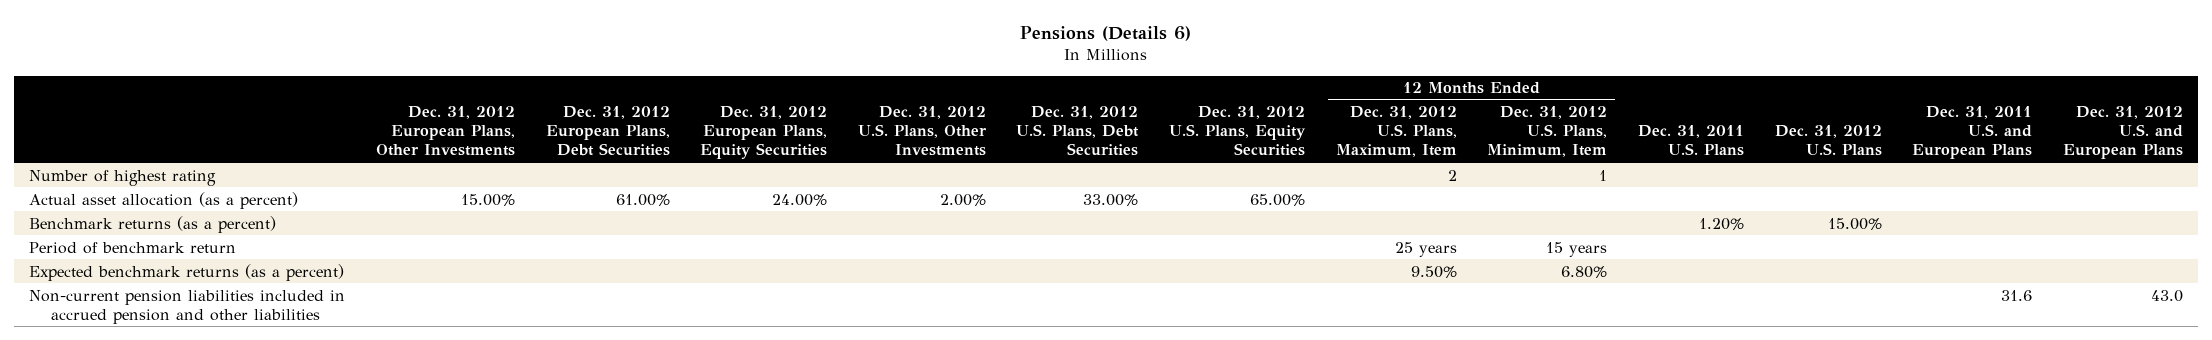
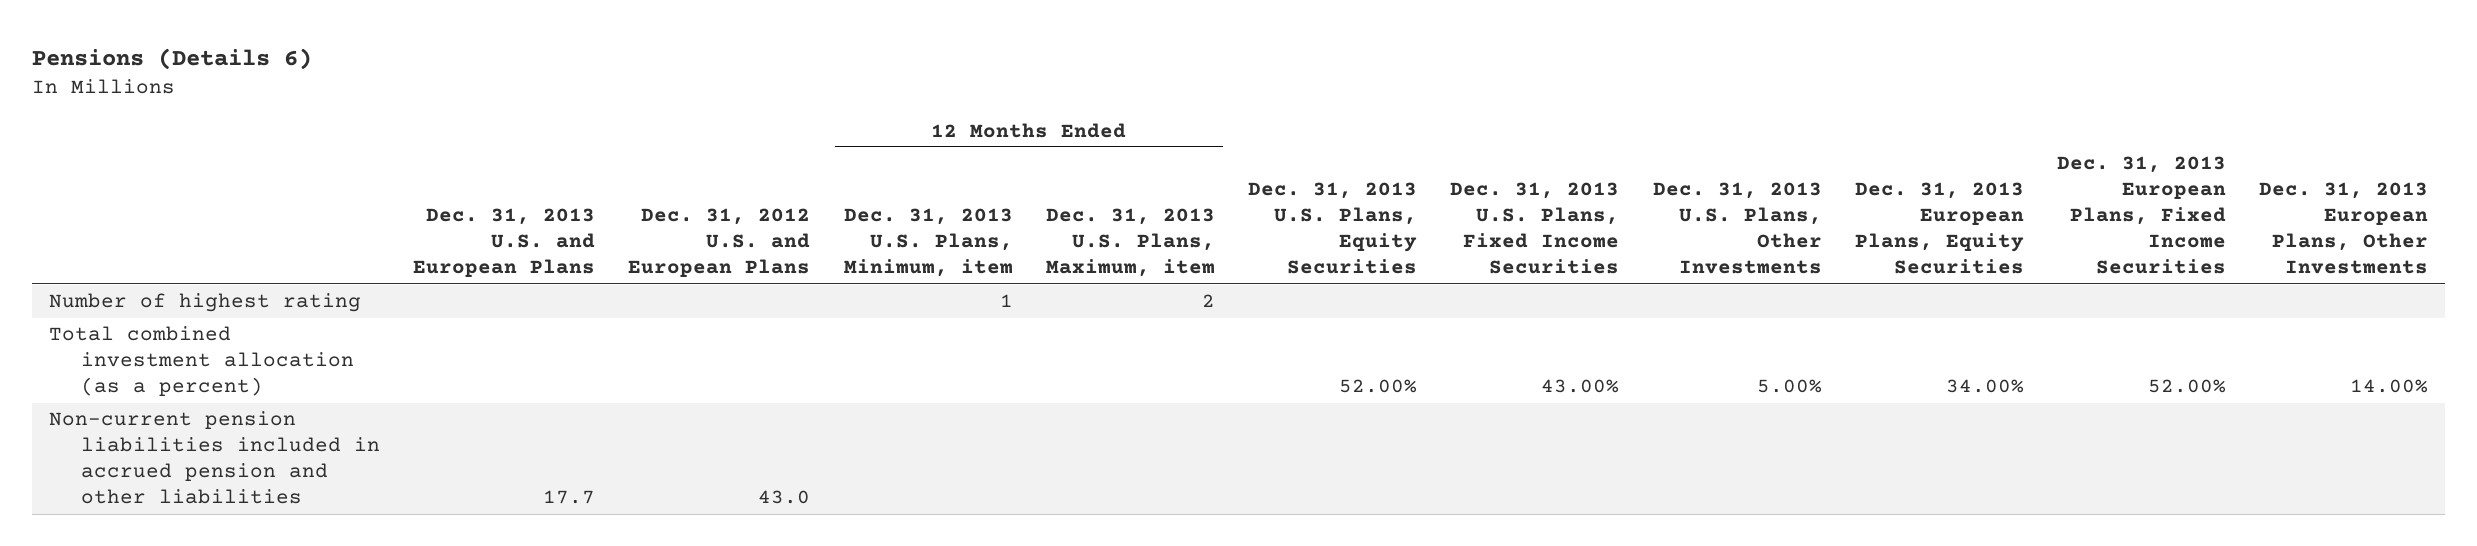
- | Dec. 31, 2012 European Plans, Other Investments | Dec. 31, 2012 European Plans, Debt Securities | Dec. 31, 2012 European Plans, Equity Securities | Dec. 31, 2012 U.S. Plans, Other Investments | Dec. 31, 2012 U.S. Plans, Debt Securities | Dec. 31, 2012 U.S. Plans, Equity Securities | 12 Months Ended Dec. 31, 2012 U.S. Plans, Maximum, Item | 12 Months Ended Dec. 31, 2012 U.S. Plans, Minimum, Item | Dec. 31, 2011 U.S. Plans | Dec. 31, 2012 U.S. Plans | Dec. 31, 2011 U.S. and European Plans | Dec. 31, 2012 U.S. and European Plans
+ | Dec. 31, 2013 U.S. and European Plans | Dec. 31, 2012 U.S. and European Plans | 12 Months Ended Dec. 31, 2013 U.S. Plans, Minimum, item | 12 Months Ended Dec. 31, 2013 U.S. Plans, Maximum, item | Dec. 31, 2013 U.S. Plans, Equity Securities | Dec. 31, 2013 U.S. Plans, Fixed Income Securities | Dec. 31, 2013 U.S. Plans, Other Investments | Dec. 31, 2013 European Plans, Equity Securities | Dec. 31, 2013 European Plans, Fixed Income Securities | Dec. 31, 2013 European Plans, Other Investments
- Actual asset allocation (as a percent) | 15.00% | 61.00% | 24.00% | 2.00% | 33.00% | 65.00% | | | | | |
- Benchmark returns (as a percent) | | | | | | | | | 1.20% | 15.00% | |
- Period of benchmark return | | | | | | | 25 years | 15 years | | | |
- Expected benchmark returns (as a percent) | | | | | | | 9.50% | 6.80% | | | |
+ Total combined investment allocation (as a percent) | | | | | 52.00% | 43.00% | 5.00% | 34.00% | 52.00% | 14.00%

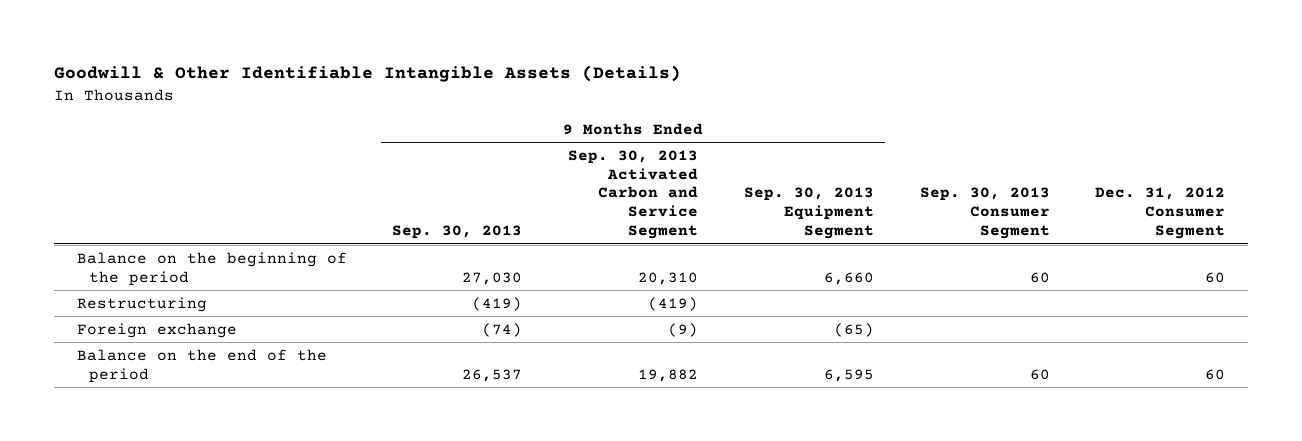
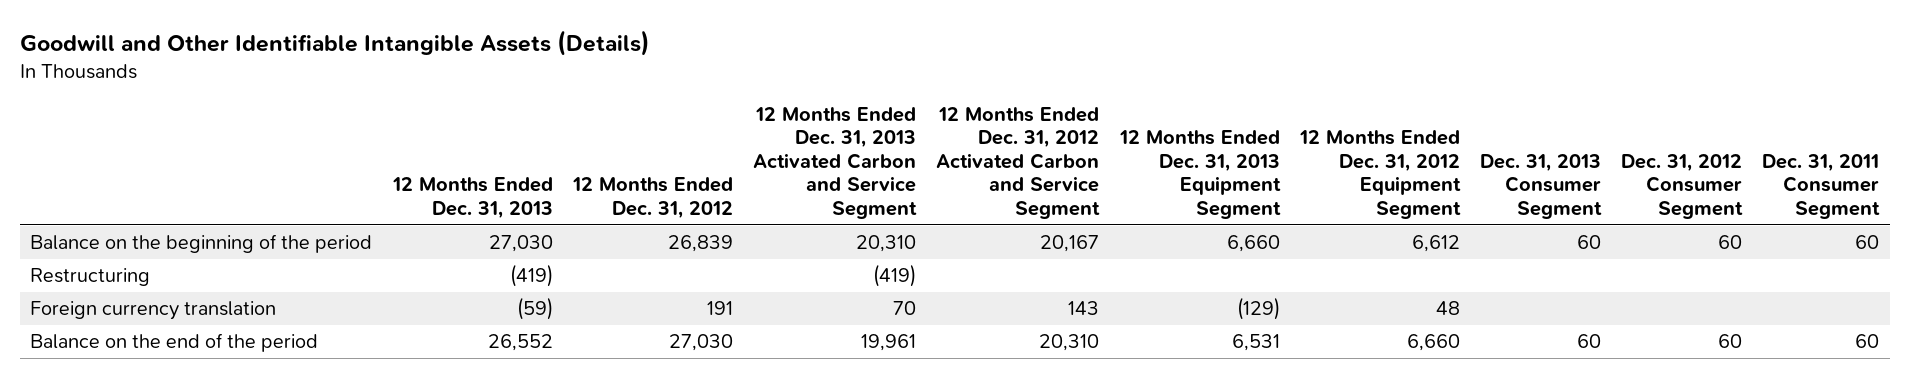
- Goodwill & Other Identifiable Intangible Assets (Details)
+ Goodwill and Other Identifiable Intangible Assets (Details)
- | 9 Months Ended Sep. 30, 2013 | 9 Months Ended Sep. 30, 2013 Activated Carbon and Service Segment | 9 Months Ended Sep. 30, 2013 Equipment Segment | Sep. 30, 2013 Consumer Segment | Dec. 31, 2012 Consumer Segment
+ | 12 Months Ended Dec. 31, 2013 | 12 Months Ended Dec. 31, 2012 | 12 Months Ended Dec. 31, 2013 Activated Carbon and Service Segment | 12 Months Ended Dec. 31, 2012 Activated Carbon and Service Segment | 12 Months Ended Dec. 31, 2013 Equipment Segment | 12 Months Ended Dec. 31, 2012 Equipment Segment | Dec. 31, 2013 Consumer Segment | Dec. 31, 2012 Consumer Segment | Dec. 31, 2011 Consumer Segment
- Foreign exchange | (74) | (9) | (65) | |
+ Foreign currency translation | (59) | 191 | 70 | 143 | (129) | 48 | | |

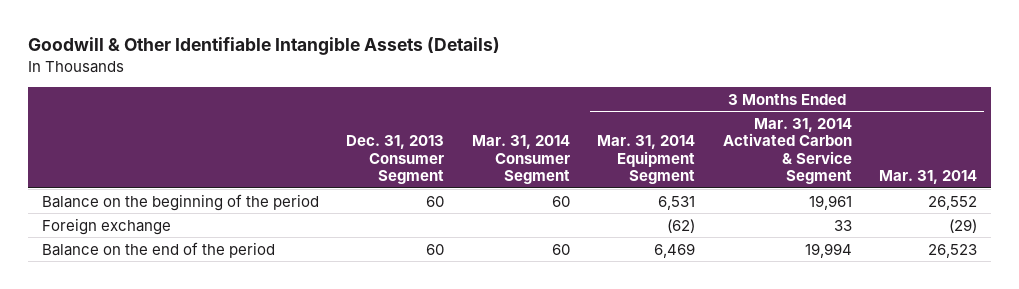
- Goodwill and Other Identifiable Intangible Assets (Details)
+ Goodwill & Other Identifiable Intangible Assets (Details)
- | 12 Months Ended Dec. 31, 2013 | 12 Months Ended Dec. 31, 2012 | 12 Months Ended Dec. 31, 2013 Activated Carbon and Service Segment | 12 Months Ended Dec. 31, 2012 Activated Carbon and Service Segment | 12 Months Ended Dec. 31, 2013 Equipment Segment | 12 Months Ended Dec. 31, 2012 Equipment Segment | Dec. 31, 2013 Consumer Segment | Dec. 31, 2012 Consumer Segment | Dec. 31, 2011 Consumer Segment
+ | Dec. 31, 2013 Consumer Segment | Mar. 31, 2014 Consumer Segment | 3 Months Ended Mar. 31, 2014 Equipment Segment | 3 Months Ended Mar. 31, 2014 Activated Carbon & Service Segment | 3 Months Ended Mar. 31, 2014
- Restructuring | (419) | | (419) | | | | | |
- Foreign currency translation | (59) | 191 | 70 | 143 | (129) | 48 | | |
+ Foreign exchange | | | (62) | 33 | (29)

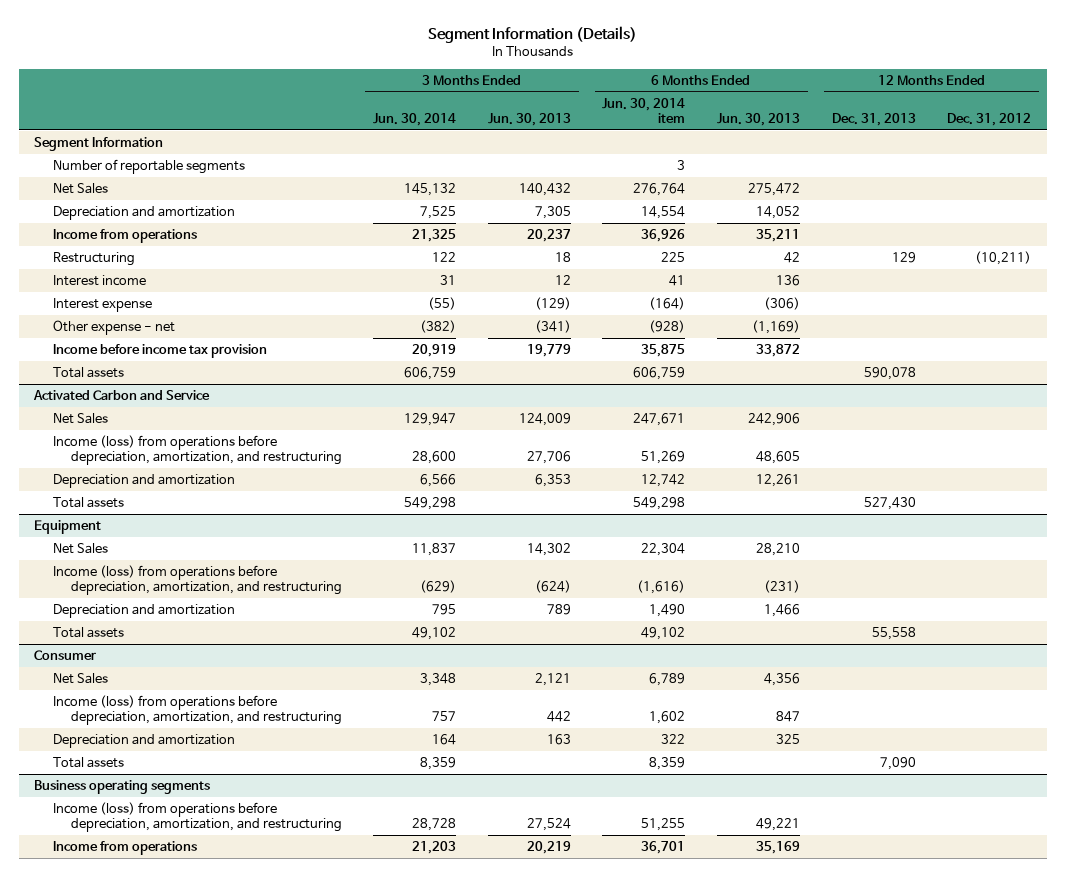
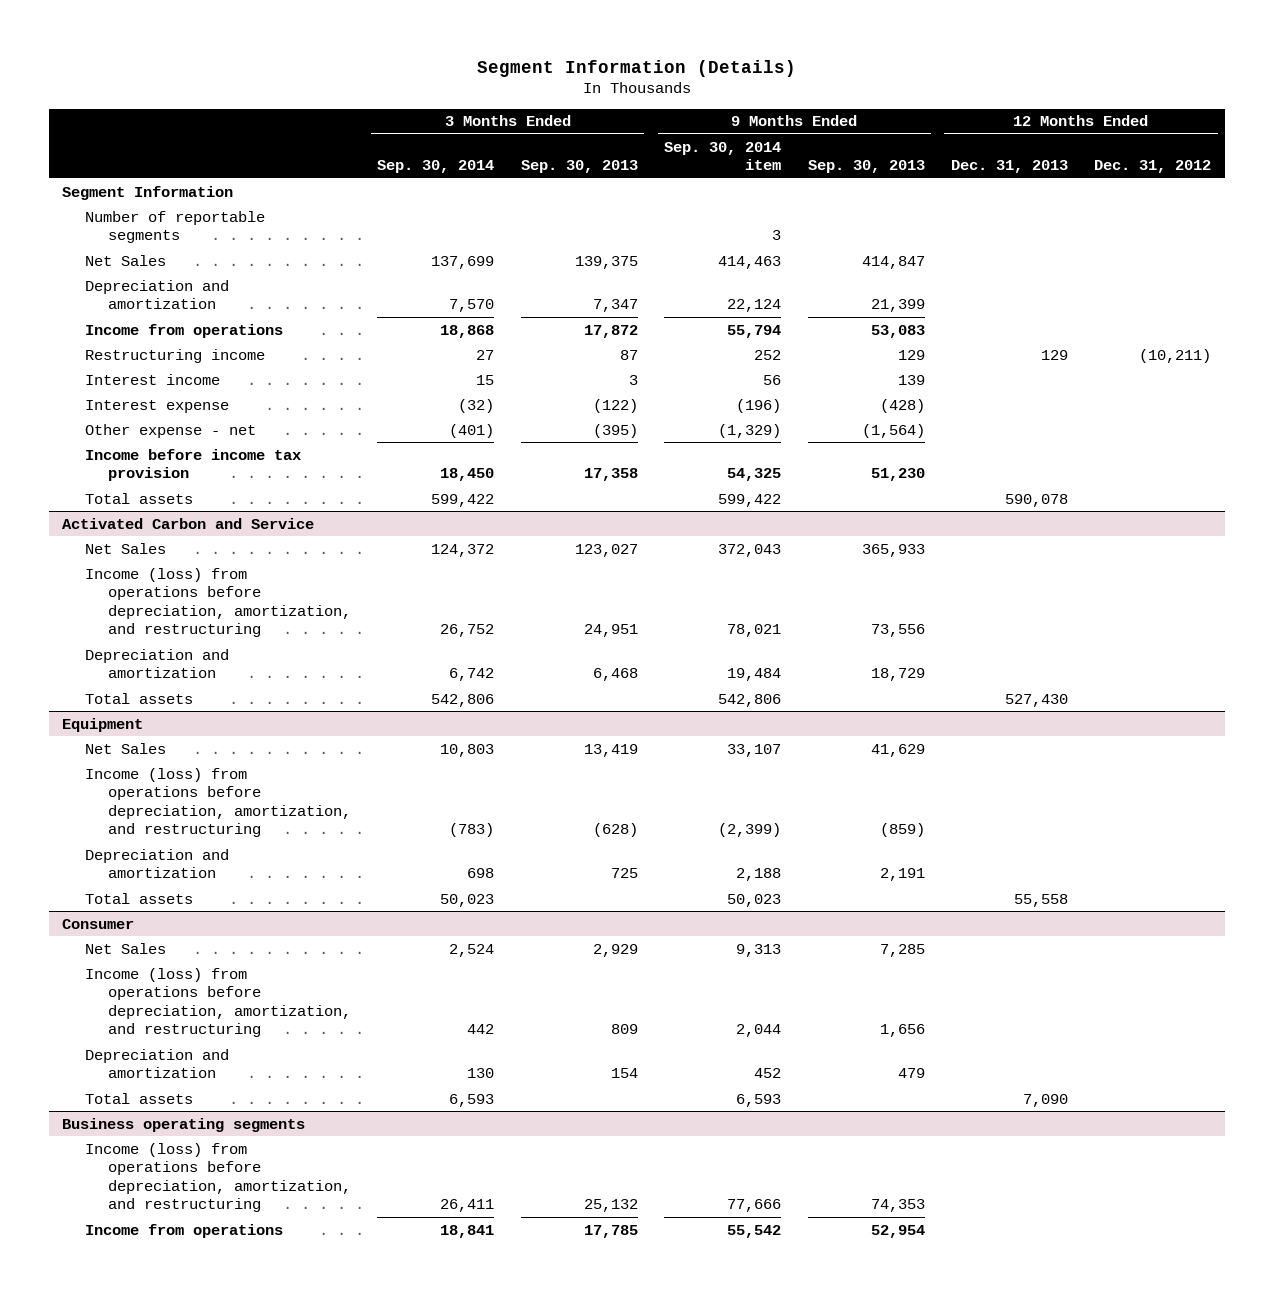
- | 3 Months Ended Jun. 30, 2014 | 3 Months Ended Jun. 30, 2013 | 6 Months Ended Jun. 30, 2014 item | 6 Months Ended Jun. 30, 2013 | 12 Months Ended Dec. 31, 2013 | 12 Months Ended Dec. 31, 2012
+ | 3 Months Ended Sep. 30, 2014 | 3 Months Ended Sep. 30, 2013 | 9 Months Ended Sep. 30, 2014 item | 9 Months Ended Sep. 30, 2013 | 12 Months Ended Dec. 31, 2013 | 12 Months Ended Dec. 31, 2012
- Restructuring | 122 | 18 | 225 | 42 | 129 | (10,211)
+ Restructuring income | 27 | 87 | 252 | 129 | 129 | (10,211)

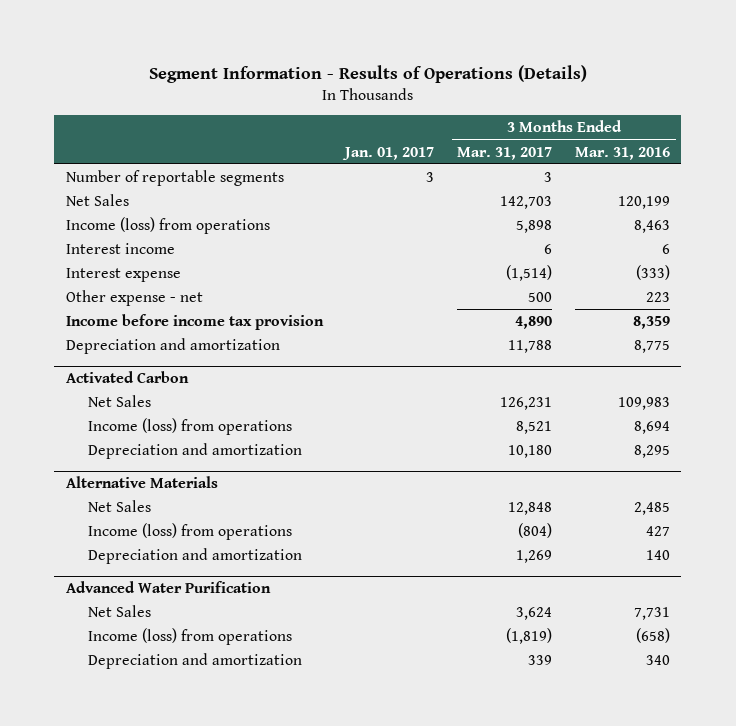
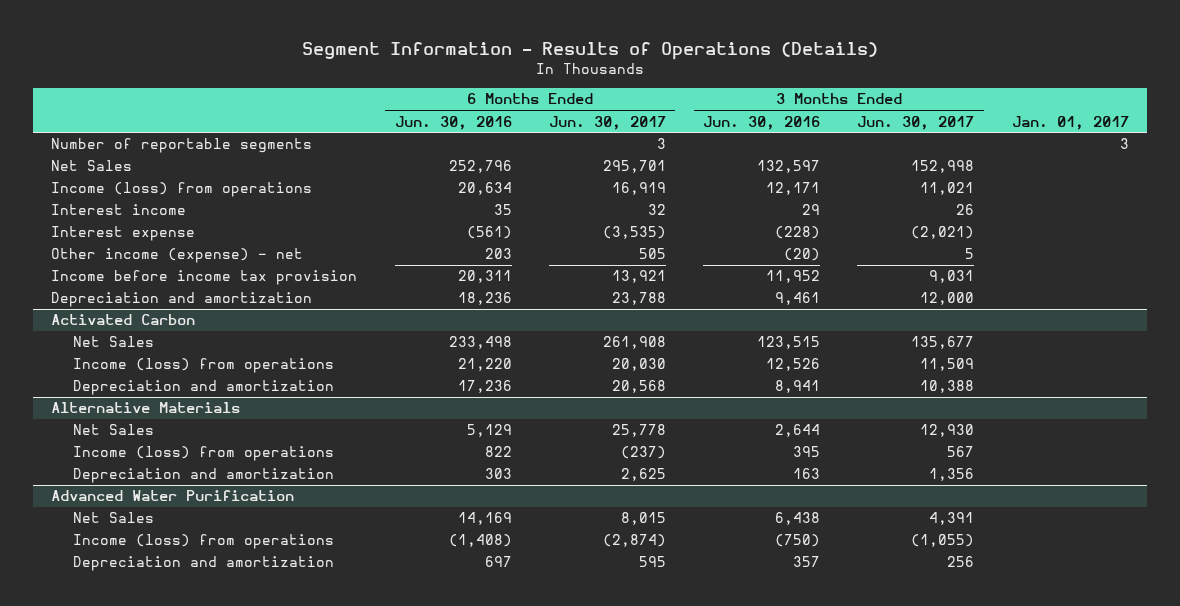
- | Jan. 01, 2017 | 3 Months Ended Mar. 31, 2017 | 3 Months Ended Mar. 31, 2016
+ | 6 Months Ended Jun. 30, 2016 | 6 Months Ended Jun. 30, 2017 | 3 Months Ended Jun. 30, 2016 | 3 Months Ended Jun. 30, 2017 | Jan. 01, 2017
- Other expense - net | | 500 | 223
+ Other income (expense) - net | 203 | 505 | (20) | 5 |

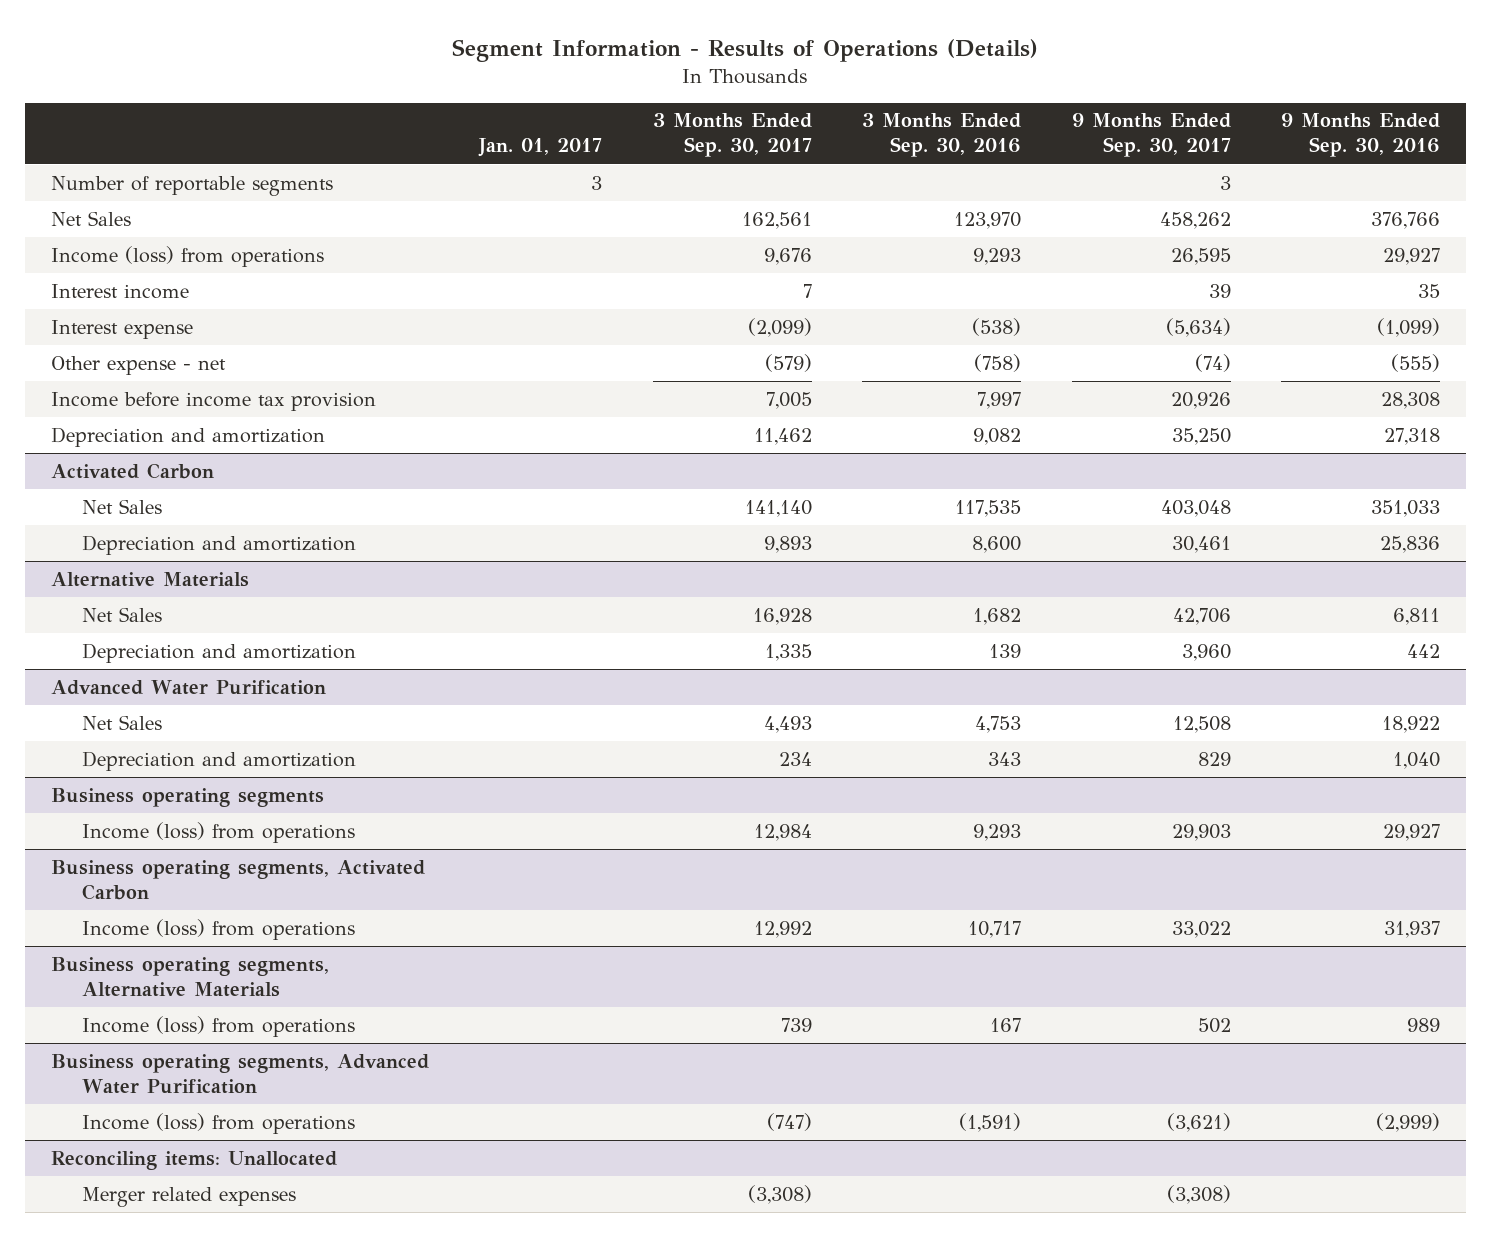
- | 6 Months Ended Jun. 30, 2016 | 6 Months Ended Jun. 30, 2017 | 3 Months Ended Jun. 30, 2016 | 3 Months Ended Jun. 30, 2017 | Jan. 01, 2017
+ | Jan. 01, 2017 | 3 Months Ended Sep. 30, 2017 | 3 Months Ended Sep. 30, 2016 | 9 Months Ended Sep. 30, 2017 | 9 Months Ended Sep. 30, 2016
- Other income (expense) - net | 203 | 505 | (20) | 5 |
+ Other expense - net | | (579) | (758) | (74) | (555)
@ Activated Carbon
- Income (loss) from operations | 21,220 | 20,030 | 12,526 | 11,509 |
@ Alternative Materials
- Income (loss) from operations | 822 | (237) | 395 | 567 |
@ Advanced Water Purification
- Income (loss) from operations | (1,408) | (2,874) | (750) | (1,055) |
+ Business operating segments
+ Income (loss) from operations | | 12,984 | 9,293 | 29,903 | 29,927
+ Business operating segments, Activated Carbon
+ Income (loss) from operations | | 12,992 | 10,717 | 33,022 | 31,937
+ Business operating segments, Alternative Materials
+ Income (loss) from operations | | 739 | 167 | 502 | 989
+ Business operating segments, Advanced Water Purification
+ Income (loss) from operations | | (747) | (1,591) | (3,621) | (2,999)
+ Reconciling items: Unallocated
+ Merger related expenses | | (3,308) | | (3,308) |

